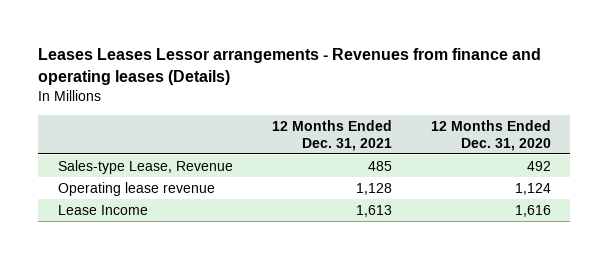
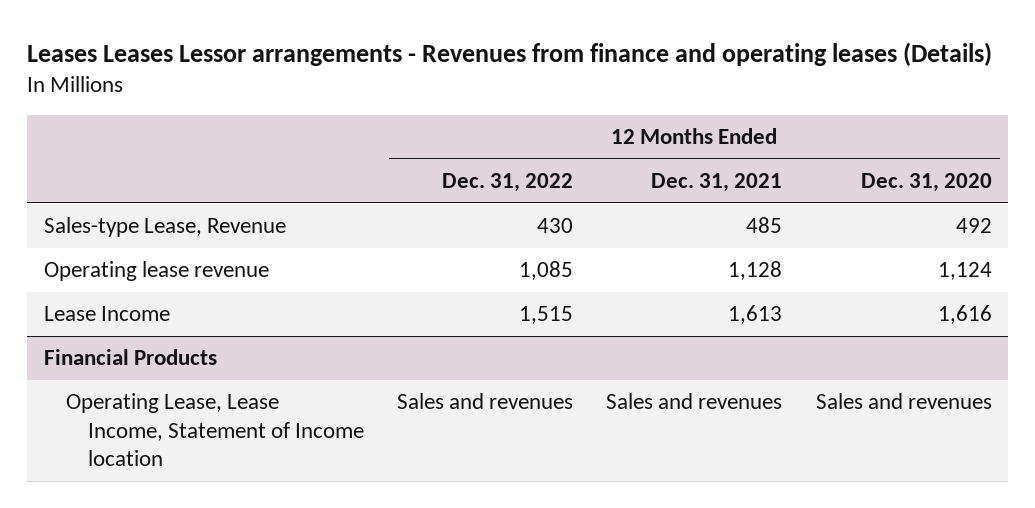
- | 12 Months Ended Dec. 31, 2021 | 12 Months Ended Dec. 31, 2020
+ | 12 Months Ended Dec. 31, 2022 | 12 Months Ended Dec. 31, 2021 | 12 Months Ended Dec. 31, 2020
+ Financial Products
+ Operating Lease, Lease Income, Statement of Income location | Sales and revenues | Sales and revenues | Sales and revenues

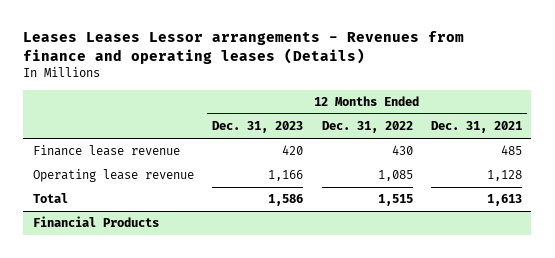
- | 12 Months Ended Dec. 31, 2022 | 12 Months Ended Dec. 31, 2021 | 12 Months Ended Dec. 31, 2020
+ | 12 Months Ended Dec. 31, 2023 | 12 Months Ended Dec. 31, 2022 | 12 Months Ended Dec. 31, 2021
- Sales-type Lease, Revenue | 430 | 485 | 492
+ Finance lease revenue | 420 | 430 | 485
- Lease Income | 1,515 | 1,613 | 1,616
+ Total | 1,586 | 1,515 | 1,613
@ Financial Products
- Operating Lease, Lease Income, Statement of Income location | Sales and revenues | Sales and revenues | Sales and revenues

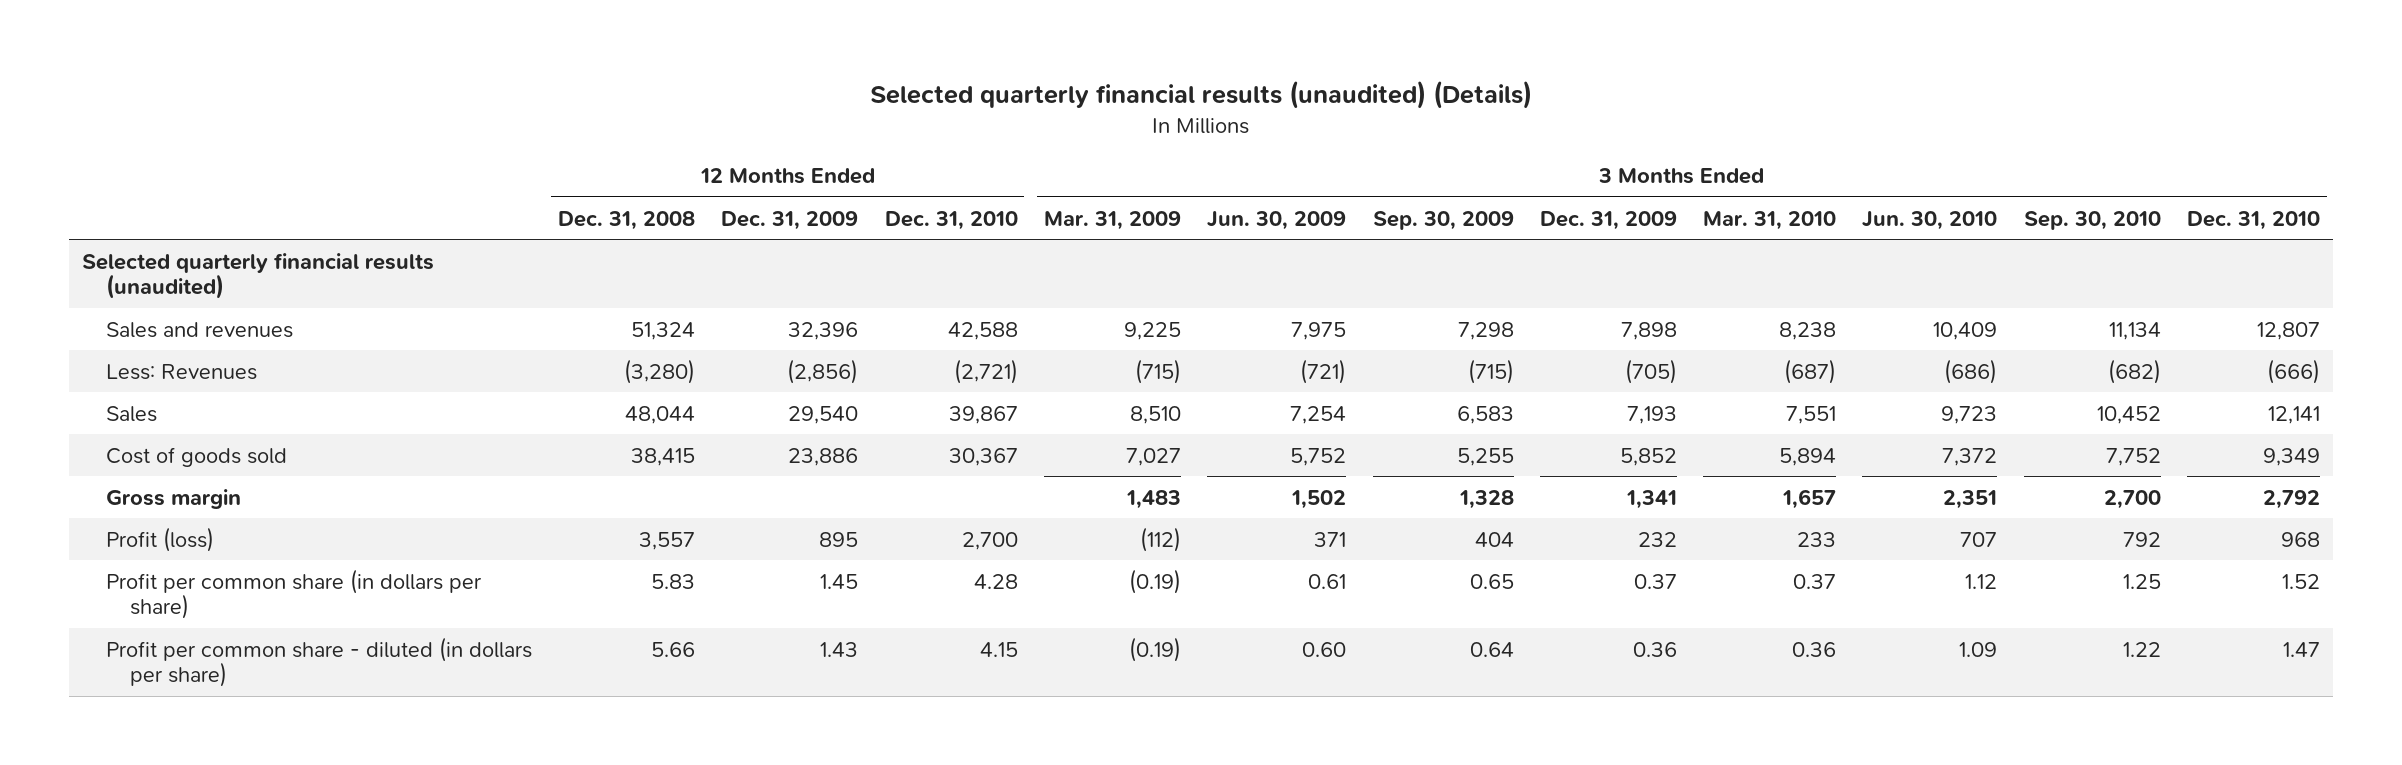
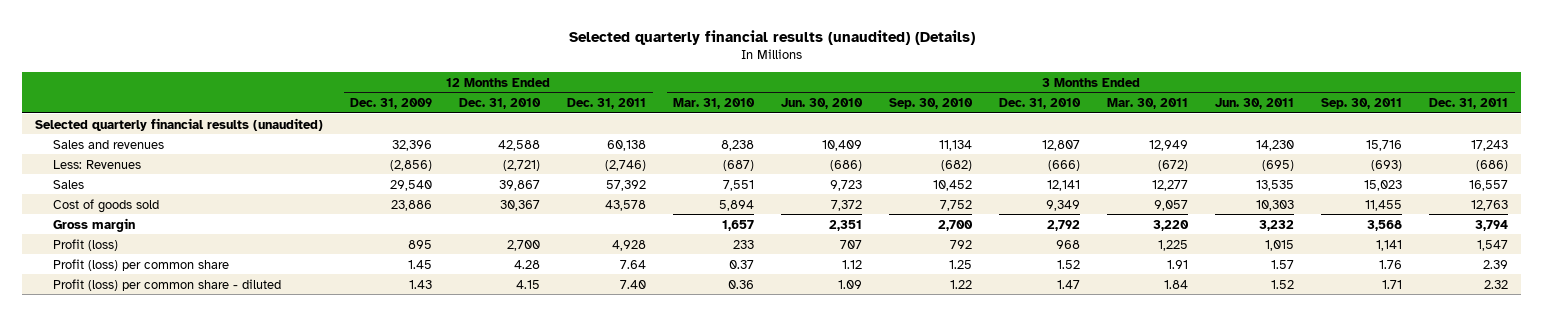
- | 12 Months Ended Dec. 31, 2008 | 12 Months Ended Dec. 31, 2009 | 12 Months Ended Dec. 31, 2010 | 3 Months Ended Mar. 31, 2009 | 3 Months Ended Jun. 30, 2009 | 3 Months Ended Sep. 30, 2009 | 3 Months Ended Dec. 31, 2009 | 3 Months Ended Mar. 31, 2010 | 3 Months Ended Jun. 30, 2010 | 3 Months Ended Sep. 30, 2010 | 3 Months Ended Dec. 31, 2010
+ | 12 Months Ended Dec. 31, 2009 | 12 Months Ended Dec. 31, 2010 | 12 Months Ended Dec. 31, 2011 | 3 Months Ended Mar. 31, 2010 | 3 Months Ended Jun. 30, 2010 | 3 Months Ended Sep. 30, 2010 | 3 Months Ended Dec. 31, 2010 | 3 Months Ended Mar. 30, 2011 | 3 Months Ended Jun. 30, 2011 | 3 Months Ended Sep. 30, 2011 | 3 Months Ended Dec. 31, 2011
- Profit per common share (in dollars per share) | 5.83 | 1.45 | 4.28 | (0.19) | 0.61 | 0.65 | 0.37 | 0.37 | 1.12 | 1.25 | 1.52
- Profit per common share - diluted (in dollars per share) | 5.66 | 1.43 | 4.15 | (0.19) | 0.60 | 0.64 | 0.36 | 0.36 | 1.09 | 1.22 | 1.47
+ Profit (loss) per common share | 1.45 | 4.28 | 7.64 | 0.37 | 1.12 | 1.25 | 1.52 | 1.91 | 1.57 | 1.76 | 2.39
+ Profit (loss) per common share - diluted | 1.43 | 4.15 | 7.40 | 0.36 | 1.09 | 1.22 | 1.47 | 1.84 | 1.52 | 1.71 | 2.32

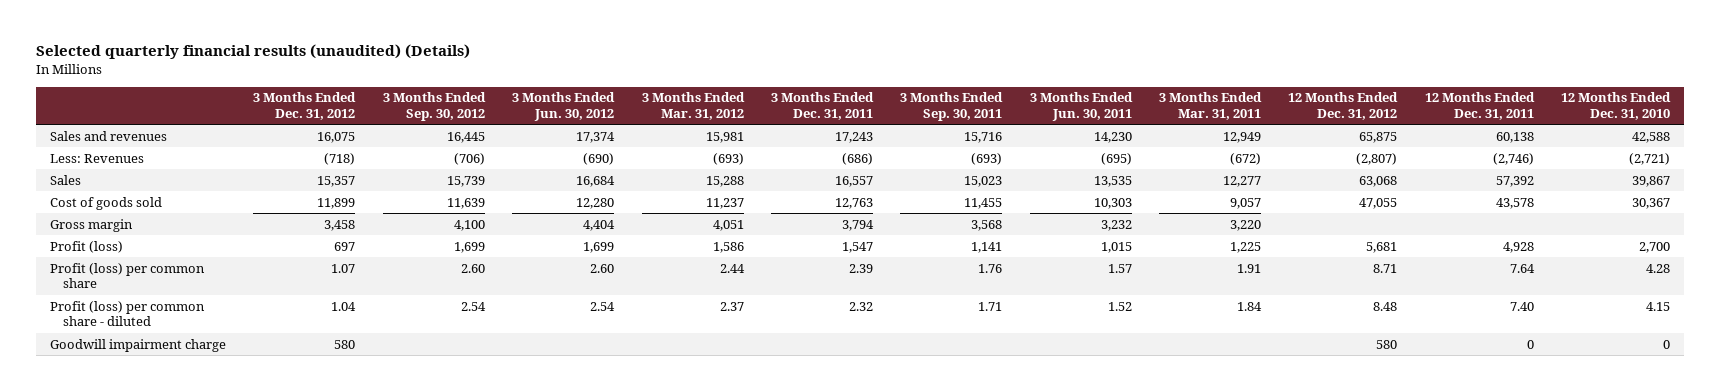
- | 12 Months Ended Dec. 31, 2009 | 12 Months Ended Dec. 31, 2010 | 12 Months Ended Dec. 31, 2011 | 3 Months Ended Mar. 31, 2010 | 3 Months Ended Jun. 30, 2010 | 3 Months Ended Sep. 30, 2010 | 3 Months Ended Dec. 31, 2010 | 3 Months Ended Mar. 30, 2011 | 3 Months Ended Jun. 30, 2011 | 3 Months Ended Sep. 30, 2011 | 3 Months Ended Dec. 31, 2011
+ | 3 Months Ended Dec. 31, 2012 | 3 Months Ended Sep. 30, 2012 | 3 Months Ended Jun. 30, 2012 | 3 Months Ended Mar. 31, 2012 | 3 Months Ended Dec. 31, 2011 | 3 Months Ended Sep. 30, 2011 | 3 Months Ended Jun. 30, 2011 | 3 Months Ended Mar. 31, 2011 | 12 Months Ended Dec. 31, 2012 | 12 Months Ended Dec. 31, 2011 | 12 Months Ended Dec. 31, 2010
- Selected quarterly financial results (unaudited)
+ Goodwill impairment charge | 580 | | | | | | | | 580 | 0 | 0

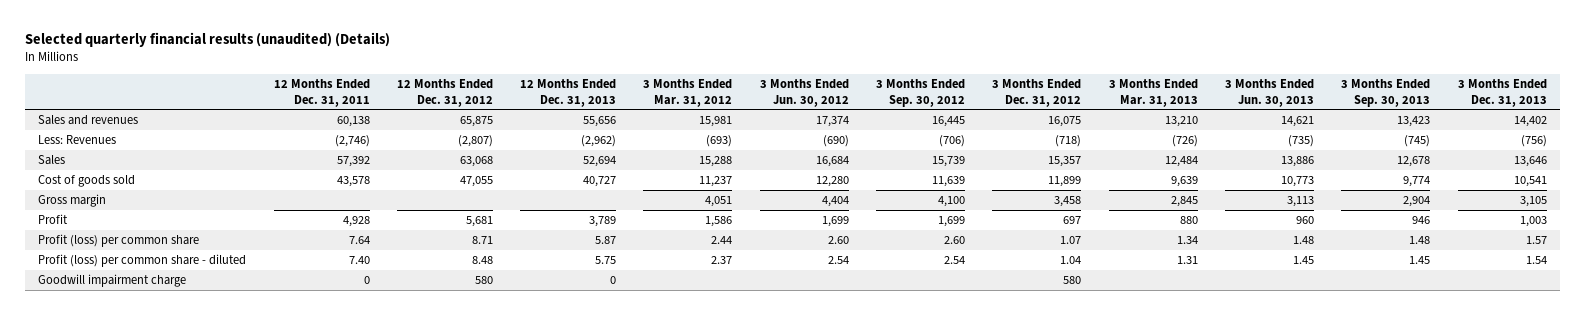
- | 3 Months Ended Dec. 31, 2012 | 3 Months Ended Sep. 30, 2012 | 3 Months Ended Jun. 30, 2012 | 3 Months Ended Mar. 31, 2012 | 3 Months Ended Dec. 31, 2011 | 3 Months Ended Sep. 30, 2011 | 3 Months Ended Jun. 30, 2011 | 3 Months Ended Mar. 31, 2011 | 12 Months Ended Dec. 31, 2012 | 12 Months Ended Dec. 31, 2011 | 12 Months Ended Dec. 31, 2010
+ | 12 Months Ended Dec. 31, 2011 | 12 Months Ended Dec. 31, 2012 | 12 Months Ended Dec. 31, 2013 | 3 Months Ended Mar. 31, 2012 | 3 Months Ended Jun. 30, 2012 | 3 Months Ended Sep. 30, 2012 | 3 Months Ended Dec. 31, 2012 | 3 Months Ended Mar. 31, 2013 | 3 Months Ended Jun. 30, 2013 | 3 Months Ended Sep. 30, 2013 | 3 Months Ended Dec. 31, 2013
- Profit (loss) | 697 | 1,699 | 1,699 | 1,586 | 1,547 | 1,141 | 1,015 | 1,225 | 5,681 | 4,928 | 2,700
+ Profit | 4,928 | 5,681 | 3,789 | 1,586 | 1,699 | 1,699 | 697 | 880 | 960 | 946 | 1,003

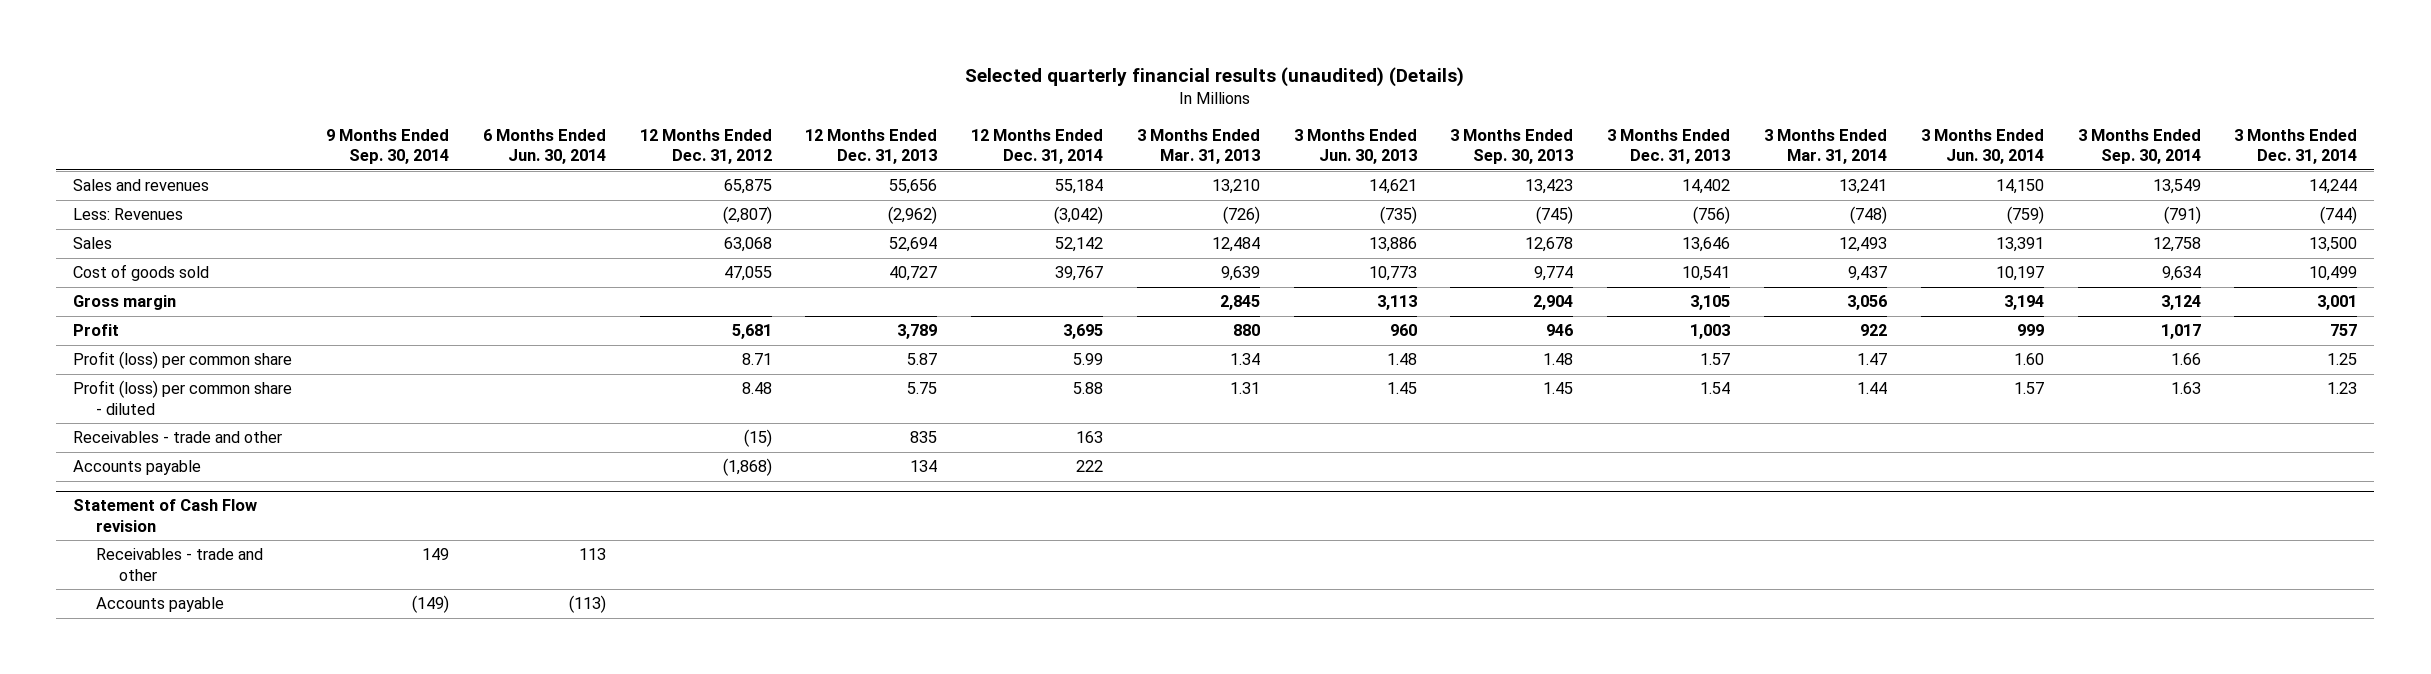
- | 12 Months Ended Dec. 31, 2011 | 12 Months Ended Dec. 31, 2012 | 12 Months Ended Dec. 31, 2013 | 3 Months Ended Mar. 31, 2012 | 3 Months Ended Jun. 30, 2012 | 3 Months Ended Sep. 30, 2012 | 3 Months Ended Dec. 31, 2012 | 3 Months Ended Mar. 31, 2013 | 3 Months Ended Jun. 30, 2013 | 3 Months Ended Sep. 30, 2013 | 3 Months Ended Dec. 31, 2013
+ | 9 Months Ended Sep. 30, 2014 | 6 Months Ended Jun. 30, 2014 | 12 Months Ended Dec. 31, 2012 | 12 Months Ended Dec. 31, 2013 | 12 Months Ended Dec. 31, 2014 | 3 Months Ended Mar. 31, 2013 | 3 Months Ended Jun. 30, 2013 | 3 Months Ended Sep. 30, 2013 | 3 Months Ended Dec. 31, 2013 | 3 Months Ended Mar. 31, 2014 | 3 Months Ended Jun. 30, 2014 | 3 Months Ended Sep. 30, 2014 | 3 Months Ended Dec. 31, 2014
- Goodwill impairment charge | 0 | 580 | 0 | | | | 580 | | | |
+ Receivables - trade and other | | | (15) | 835 | 163 | | | | | | | |
+ Accounts payable | | | (1,868) | 134 | 222 | | | | | | | |
+ Statement of Cash Flow revision
+ Receivables - trade and other | 149 | 113 | | | | | | | | | | |
+ Accounts payable | (149) | (113) | | | | | | | | | | |

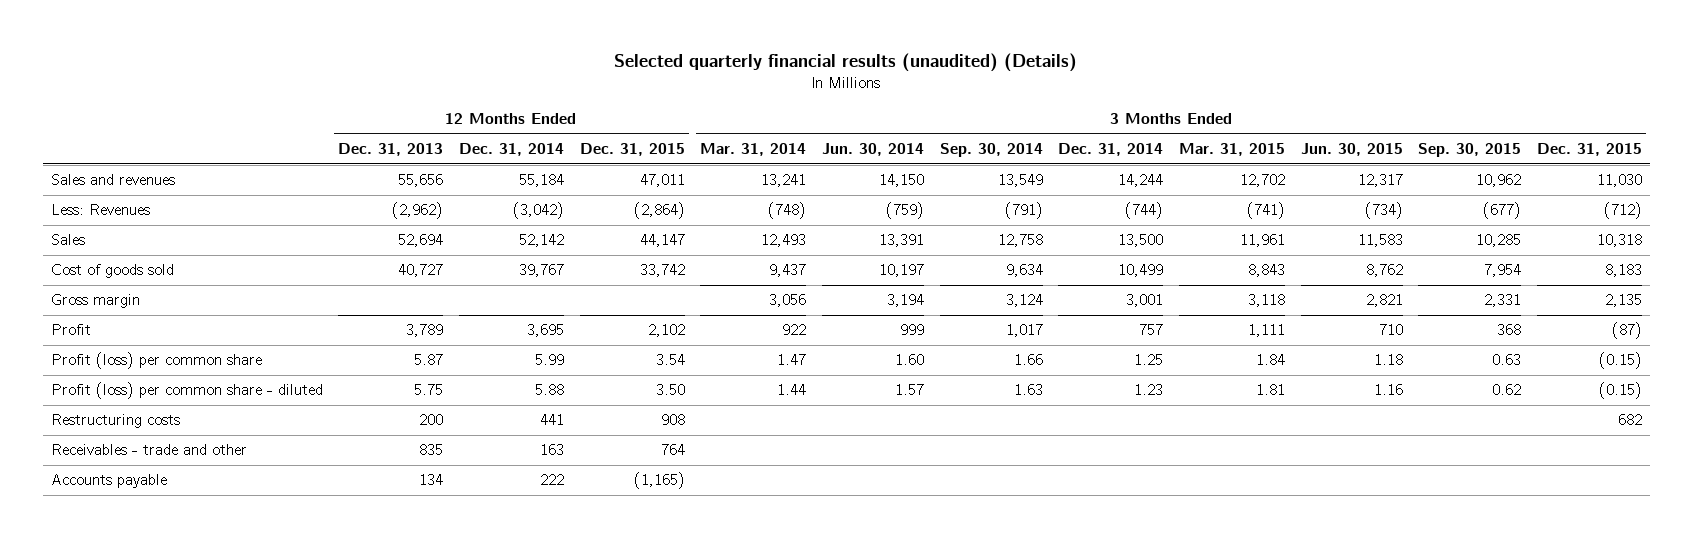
- | 9 Months Ended Sep. 30, 2014 | 6 Months Ended Jun. 30, 2014 | 12 Months Ended Dec. 31, 2012 | 12 Months Ended Dec. 31, 2013 | 12 Months Ended Dec. 31, 2014 | 3 Months Ended Mar. 31, 2013 | 3 Months Ended Jun. 30, 2013 | 3 Months Ended Sep. 30, 2013 | 3 Months Ended Dec. 31, 2013 | 3 Months Ended Mar. 31, 2014 | 3 Months Ended Jun. 30, 2014 | 3 Months Ended Sep. 30, 2014 | 3 Months Ended Dec. 31, 2014
+ | 12 Months Ended Dec. 31, 2013 | 12 Months Ended Dec. 31, 2014 | 12 Months Ended Dec. 31, 2015 | 3 Months Ended Mar. 31, 2014 | 3 Months Ended Jun. 30, 2014 | 3 Months Ended Sep. 30, 2014 | 3 Months Ended Dec. 31, 2014 | 3 Months Ended Mar. 31, 2015 | 3 Months Ended Jun. 30, 2015 | 3 Months Ended Sep. 30, 2015 | 3 Months Ended Dec. 31, 2015
+ Restructuring costs | 200 | 441 | 908 | | | | | | | | 682
- Statement of Cash Flow revision
- Receivables - trade and other | 149 | 113 | | | | | | | | | | |
- Accounts payable | (149) | (113) | | | | | | | | | | |

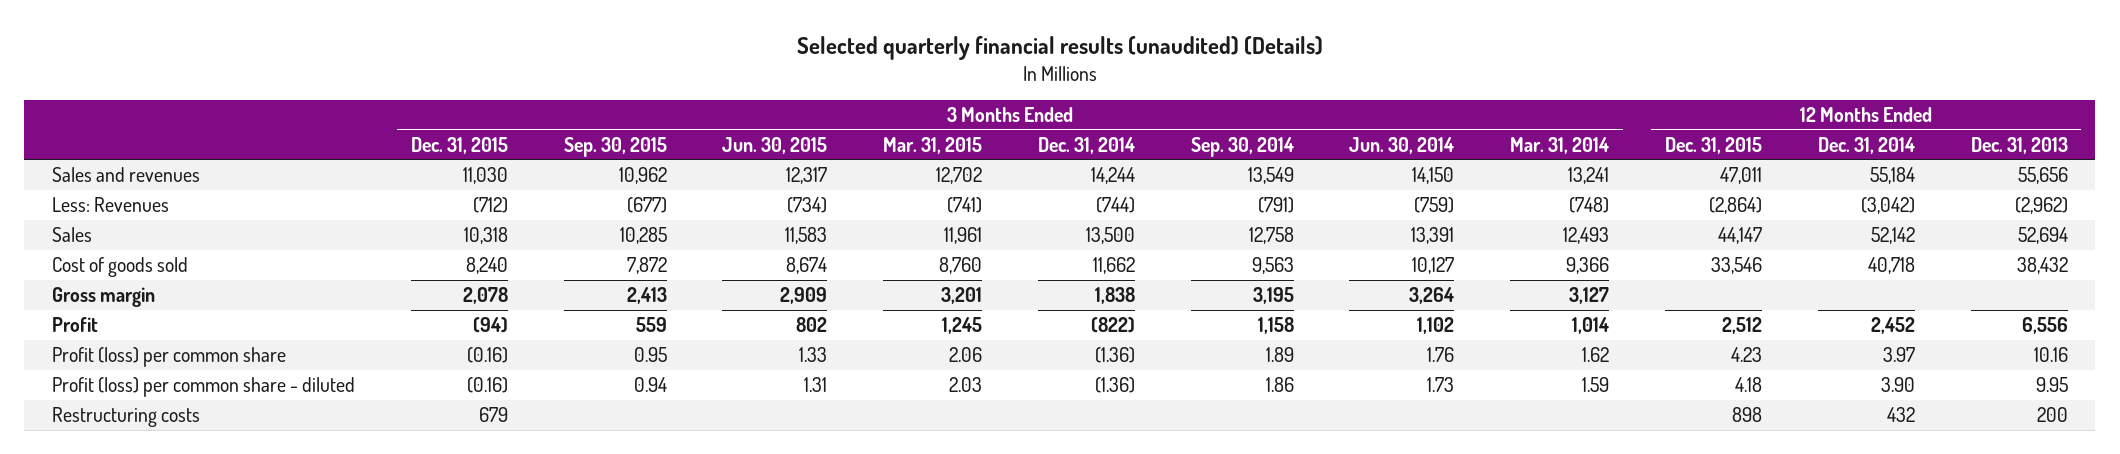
- | 12 Months Ended Dec. 31, 2013 | 12 Months Ended Dec. 31, 2014 | 12 Months Ended Dec. 31, 2015 | 3 Months Ended Mar. 31, 2014 | 3 Months Ended Jun. 30, 2014 | 3 Months Ended Sep. 30, 2014 | 3 Months Ended Dec. 31, 2014 | 3 Months Ended Mar. 31, 2015 | 3 Months Ended Jun. 30, 2015 | 3 Months Ended Sep. 30, 2015 | 3 Months Ended Dec. 31, 2015
+ | 3 Months Ended Dec. 31, 2015 | 3 Months Ended Sep. 30, 2015 | 3 Months Ended Jun. 30, 2015 | 3 Months Ended Mar. 31, 2015 | 3 Months Ended Dec. 31, 2014 | 3 Months Ended Sep. 30, 2014 | 3 Months Ended Jun. 30, 2014 | 3 Months Ended Mar. 31, 2014 | 12 Months Ended Dec. 31, 2015 | 12 Months Ended Dec. 31, 2014 | 12 Months Ended Dec. 31, 2013
- Cost of goods sold | 40,727 | 39,767 | 33,742 | 9,437 | 10,197 | 9,634 | 10,499 | 8,843 | 8,762 | 7,954 | 8,183
- Gross margin | | | | 3,056 | 3,194 | 3,124 | 3,001 | 3,118 | 2,821 | 2,331 | 2,135
- Profit | 3,789 | 3,695 | 2,102 | 922 | 999 | 1,017 | 757 | 1,111 | 710 | 368 | (87)
- Profit (loss) per common share | 5.87 | 5.99 | 3.54 | 1.47 | 1.60 | 1.66 | 1.25 | 1.84 | 1.18 | 0.63 | (0.15)
- Profit (loss) per common share - diluted | 5.75 | 5.88 | 3.50 | 1.44 | 1.57 | 1.63 | 1.23 | 1.81 | 1.16 | 0.62 | (0.15)
- Restructuring costs | 200 | 441 | 908 | | | | | | | | 682
- Receivables - trade and other | 835 | 163 | 764 | | | | | | | |
- Accounts payable | 134 | 222 | (1,165) | | | | | | | |
+ Cost of goods sold | 8,240 | 7,872 | 8,674 | 8,760 | 11,662 | 9,563 | 10,127 | 9,366 | 33,546 | 40,718 | 38,432
+ Gross margin | 2,078 | 2,413 | 2,909 | 3,201 | 1,838 | 3,195 | 3,264 | 3,127 | | |
+ Profit | (94) | 559 | 802 | 1,245 | (822) | 1,158 | 1,102 | 1,014 | 2,512 | 2,452 | 6,556
+ Profit (loss) per common share | (0.16) | 0.95 | 1.33 | 2.06 | (1.36) | 1.89 | 1.76 | 1.62 | 4.23 | 3.97 | 10.16
+ Profit (loss) per common share - diluted | (0.16) | 0.94 | 1.31 | 2.03 | (1.36) | 1.86 | 1.73 | 1.59 | 4.18 | 3.90 | 9.95
+ Restructuring costs | 679 | | | | | | | | 898 | 432 | 200

